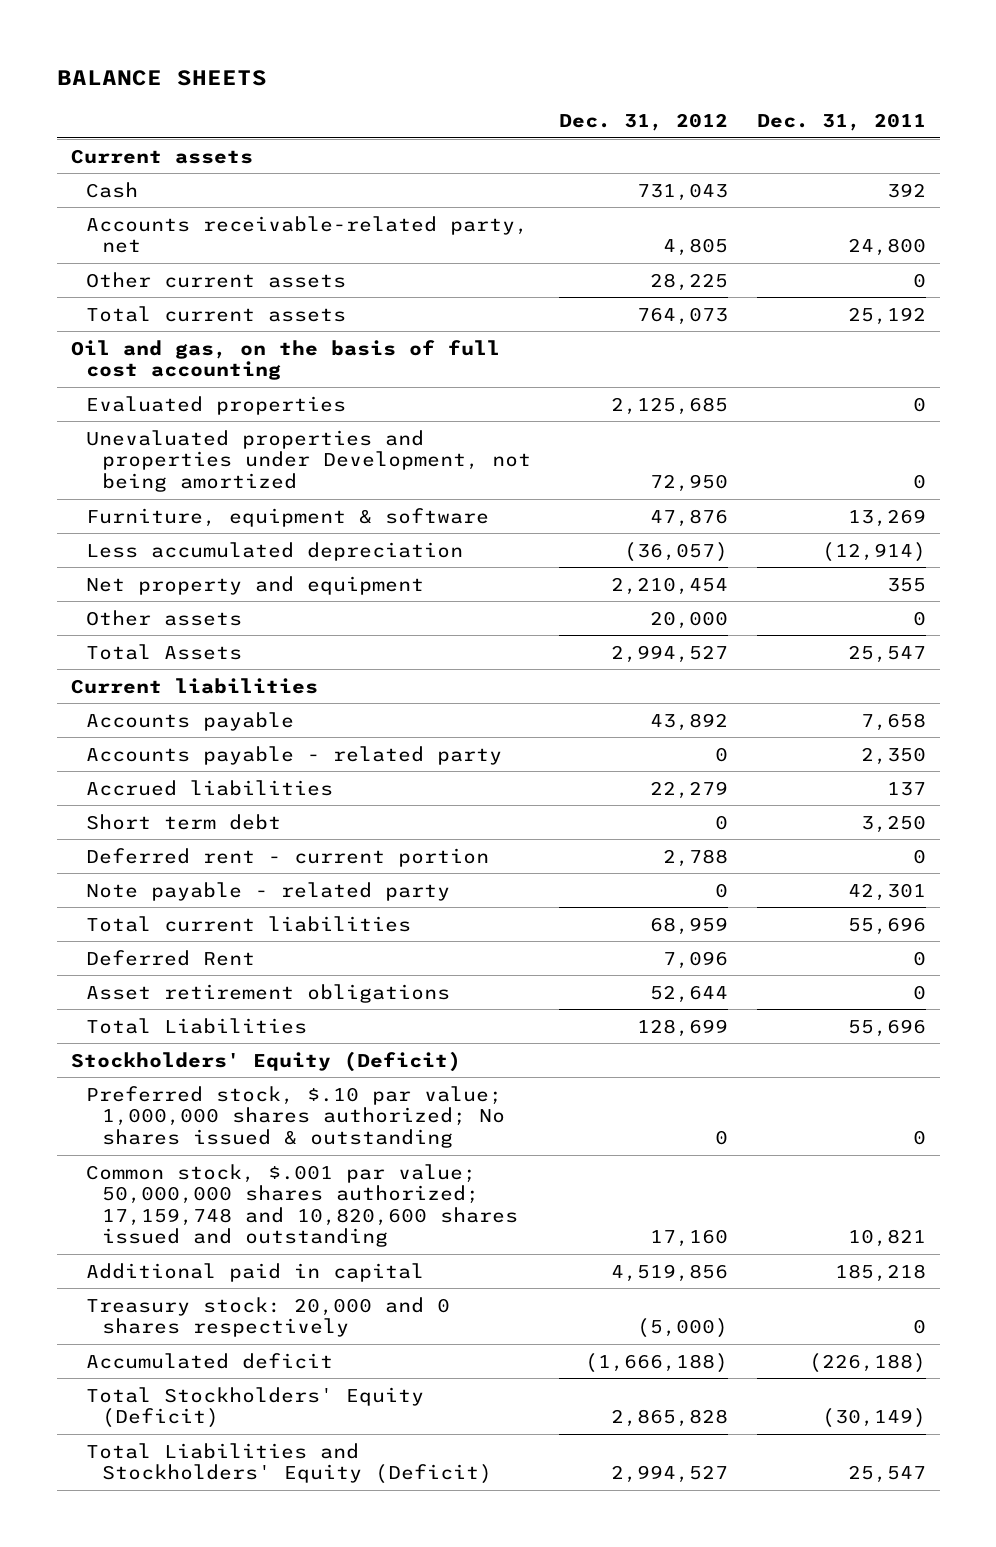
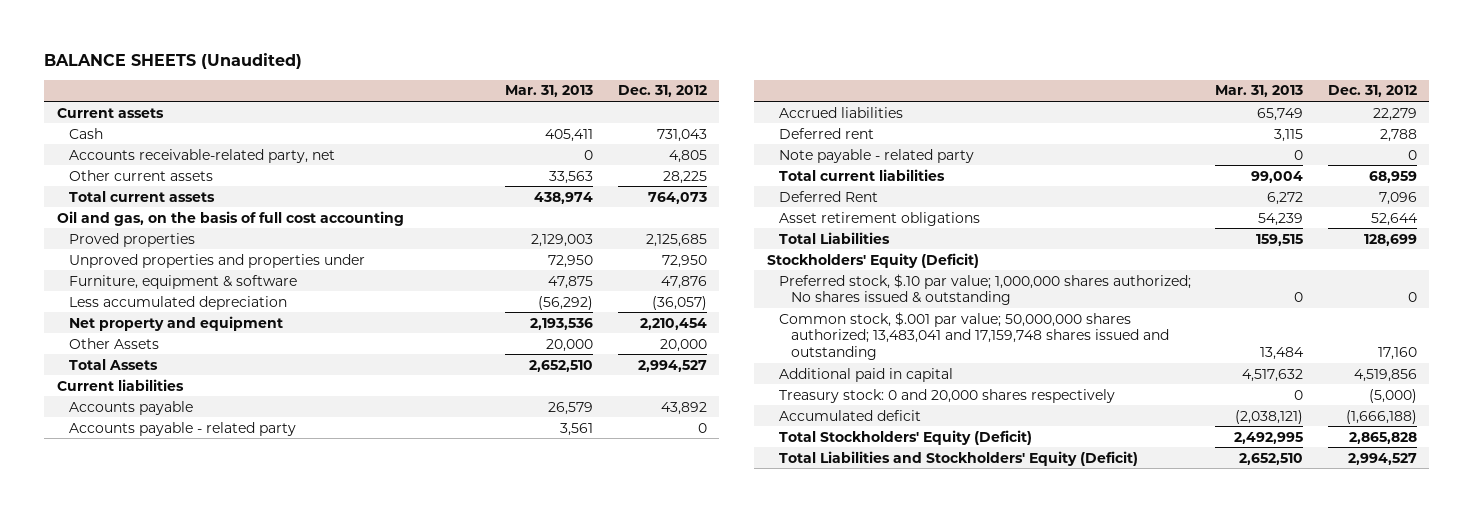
- BALANCE SHEETS
+ BALANCE SHEETS (Unaudited)
- | Dec. 31, 2012 | Dec. 31, 2011
+ | Mar. 31, 2013 | Dec. 31, 2012
- Evaluated properties | 2,125,685 | 0
- Unevaluated properties and properties under Development, not being amortized | 72,950 | 0
+ Proved properties | 2,129,003 | 2,125,685
+ Unproved properties and properties under | 72,950 | 72,950
- Other assets | 20,000 | 0
+ Other Assets | 20,000 | 20,000
- Short term debt | 0 | 3,250
- Deferred rent - current portion | 2,788 | 0
+ Deferred rent | 3,115 | 2,788
- Common stock, $.001 par value; 50,000,000 shares authorized; 17,159,748 and 10,820,600 shares issued and outstanding | 17,160 | 10,821
+ Common stock, $.001 par value; 50,000,000 shares authorized; 13,483,041 and 17,159,748 shares issued and outstanding | 13,484 | 17,160
- Treasury stock: 20,000 and 0 shares respectively | (5,000) | 0
+ Treasury stock: 0 and 20,000 shares respectively | 0 | (5,000)

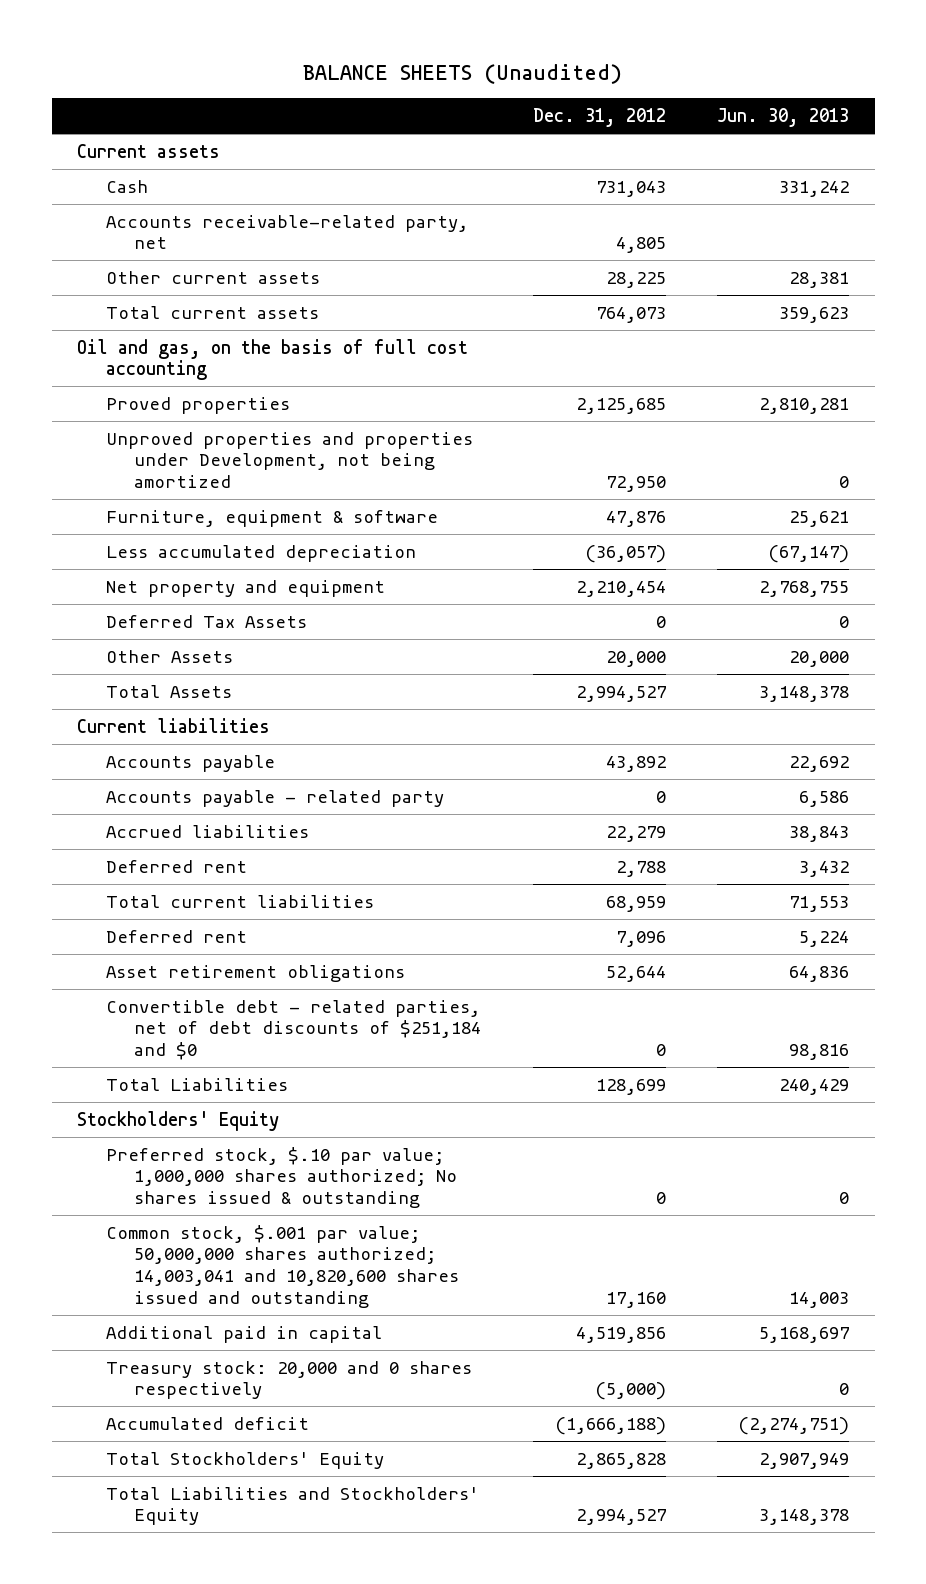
- | Mar. 31, 2013 | Dec. 31, 2012
+ | Dec. 31, 2012 | Jun. 30, 2013
- Unproved properties and properties under | 72,950 | 72,950
+ Unproved properties and properties under Development, not being amortized | 72,950 | 0
+ Deferred Tax Assets | 0 | 0
- Note payable - related party | 0 | 0
- Deferred Rent | 6,272 | 7,096
+ Deferred rent | 7,096 | 5,224
+ Convertible debt - related parties, net of debt discounts of $251,184 and $0 | 0 | 98,816
- Stockholders' Equity (Deficit)
+ Stockholders' Equity
- Common stock, $.001 par value; 50,000,000 shares authorized; 13,483,041 and 17,159,748 shares issued and outstanding | 13,484 | 17,160
+ Common stock, $.001 par value; 50,000,000 shares authorized; 14,003,041 and 10,820,600 shares issued and outstanding | 17,160 | 14,003
- Treasury stock: 0 and 20,000 shares respectively | 0 | (5,000)
+ Treasury stock: 20,000 and 0 shares respectively | (5,000) | 0
- Total Stockholders' Equity (Deficit) | 2,492,995 | 2,865,828
- Total Liabilities and Stockholders' Equity (Deficit) | 2,652,510 | 2,994,527
+ Total Stockholders' Equity | 2,865,828 | 2,907,949
+ Total Liabilities and Stockholders' Equity | 2,994,527 | 3,148,378

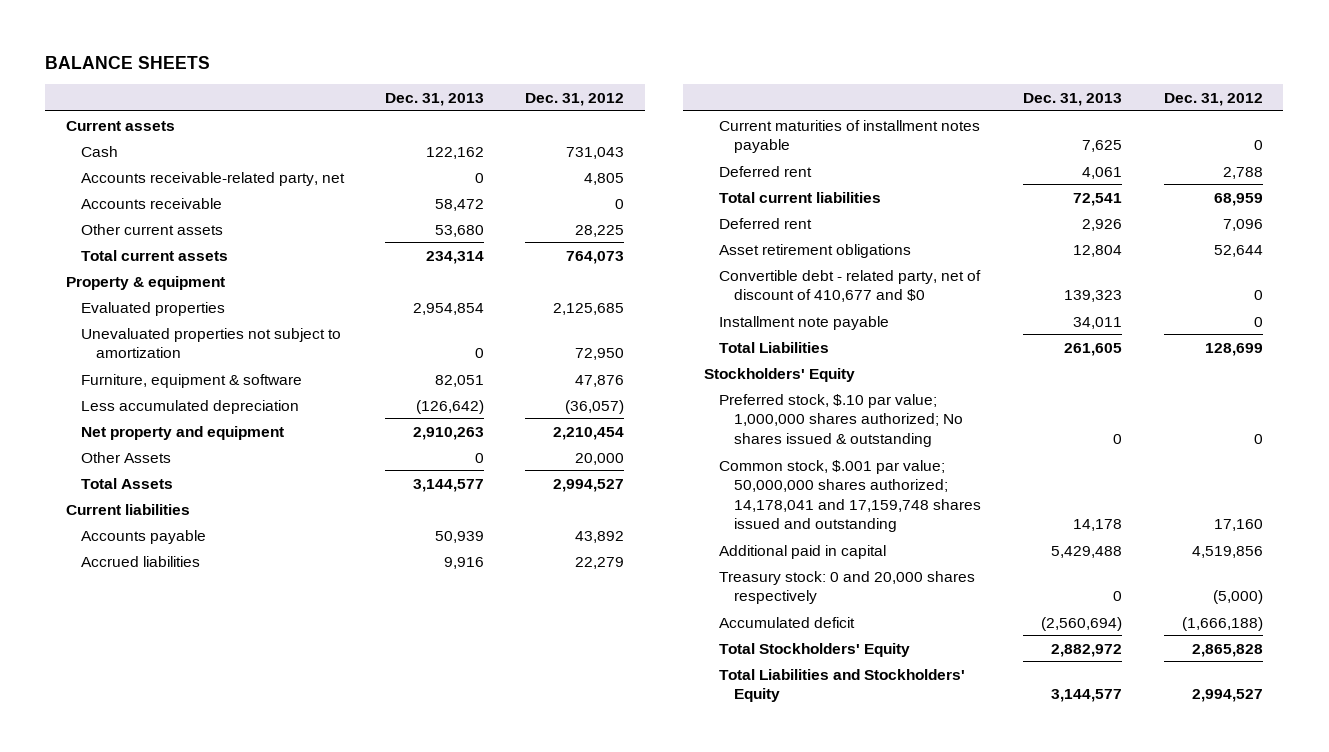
- BALANCE SHEETS (Unaudited)
+ BALANCE SHEETS
- | Dec. 31, 2012 | Jun. 30, 2013
+ | Dec. 31, 2013 | Dec. 31, 2012
+ Accounts receivable | 58,472 | 0
- Oil and gas, on the basis of full cost accounting
- Proved properties | 2,125,685 | 2,810,281
- Unproved properties and properties under Development, not being amortized | 72,950 | 0
+ Property & equipment
+ Evaluated properties | 2,954,854 | 2,125,685
+ Unevaluated properties not subject to amortization | 0 | 72,950
- Deferred Tax Assets | 0 | 0
- Accounts payable - related party | 0 | 6,586
+ Current maturities of installment notes payable | 7,625 | 0
- Convertible debt - related parties, net of debt discounts of $251,184 and $0 | 0 | 98,816
+ Convertible debt - related party, net of discount of 410,677 and $0 | 139,323 | 0
+ Installment note payable | 34,011 | 0
- Common stock, $.001 par value; 50,000,000 shares authorized; 14,003,041 and 10,820,600 shares issued and outstanding | 17,160 | 14,003
+ Common stock, $.001 par value; 50,000,000 shares authorized; 14,178,041 and 17,159,748 shares issued and outstanding | 14,178 | 17,160
- Treasury stock: 20,000 and 0 shares respectively | (5,000) | 0
+ Treasury stock: 0 and 20,000 shares respectively | 0 | (5,000)

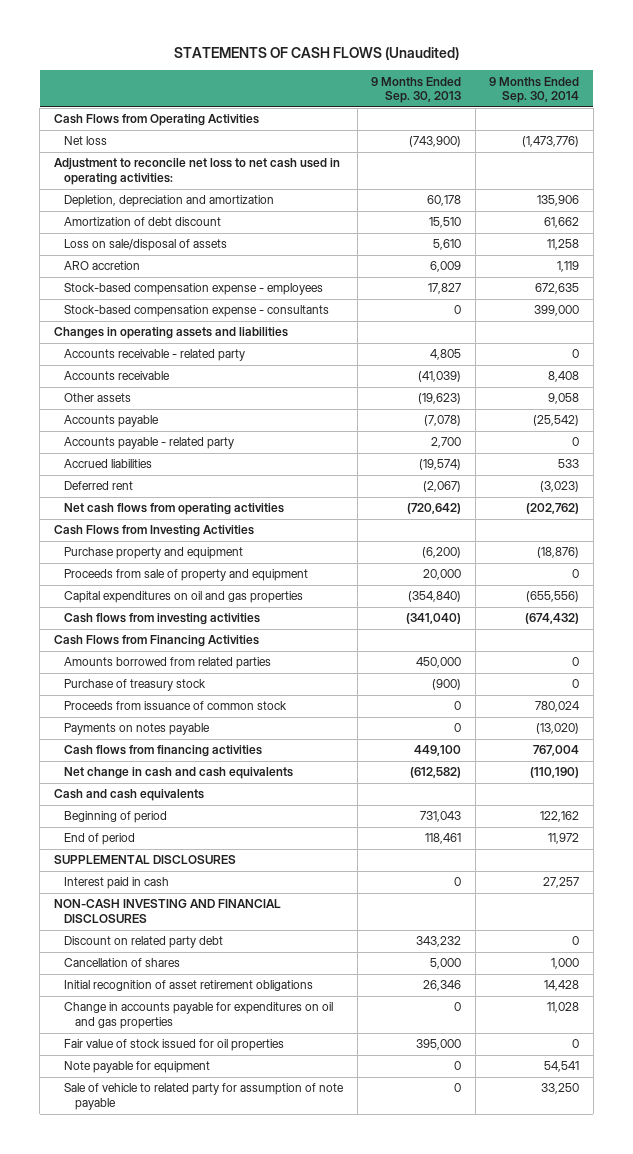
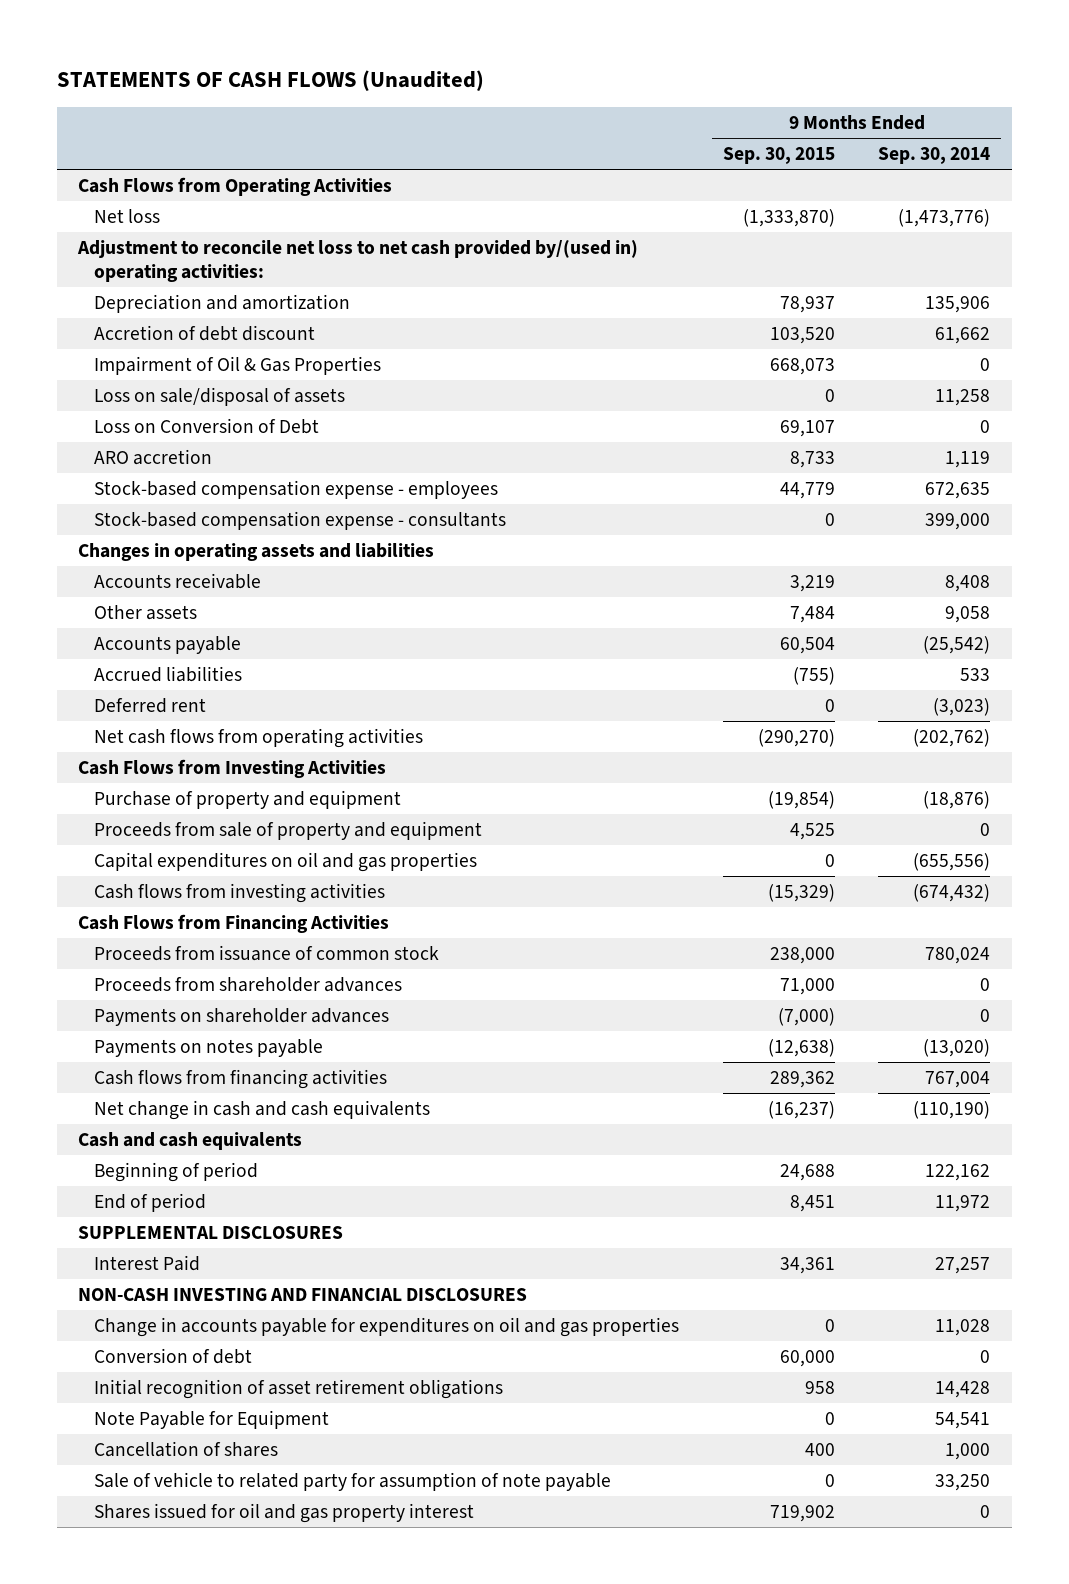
- | 9 Months Ended Sep. 30, 2013 | 9 Months Ended Sep. 30, 2014
+ | 9 Months Ended Sep. 30, 2015 | 9 Months Ended Sep. 30, 2014
- Adjustment to reconcile net loss to net cash used in operating activities:
- Depletion, depreciation and amortization | 60,178 | 135,906
- Amortization of debt discount | 15,510 | 61,662
+ Adjustment to reconcile net loss to net cash provided by/(used in) operating activities:
+ Depreciation and amortization | 78,937 | 135,906
+ Accretion of debt discount | 103,520 | 61,662
+ Impairment of Oil & Gas Properties | 668,073 | 0
+ Loss on Conversion of Debt | 69,107 | 0
- Accounts receivable - related party | 4,805 | 0
- Accounts payable - related party | 2,700 | 0
- Purchase property and equipment | (6,200) | (18,876)
+ Purchase of property and equipment | (19,854) | (18,876)
- Amounts borrowed from related parties | 450,000 | 0
- Purchase of treasury stock | (900) | 0
+ Proceeds from shareholder advances | 71,000 | 0
+ Payments on shareholder advances | (7,000) | 0
- Interest paid in cash | 0 | 27,257
+ Interest Paid | 34,361 | 27,257
- Discount on related party debt | 343,232 | 0
- Fair value of stock issued for oil properties | 395,000 | 0
- Note payable for equipment | 0 | 54,541
+ Conversion of debt | 60,000 | 0
moved down: Initial recognition of asset retirement obligations | 958 | 14,428
+ Note Payable for Equipment | 0 | 54,541
moved down: Cancellation of shares | 400 | 1,000
+ Shares issued for oil and gas property interest | 719,902 | 0

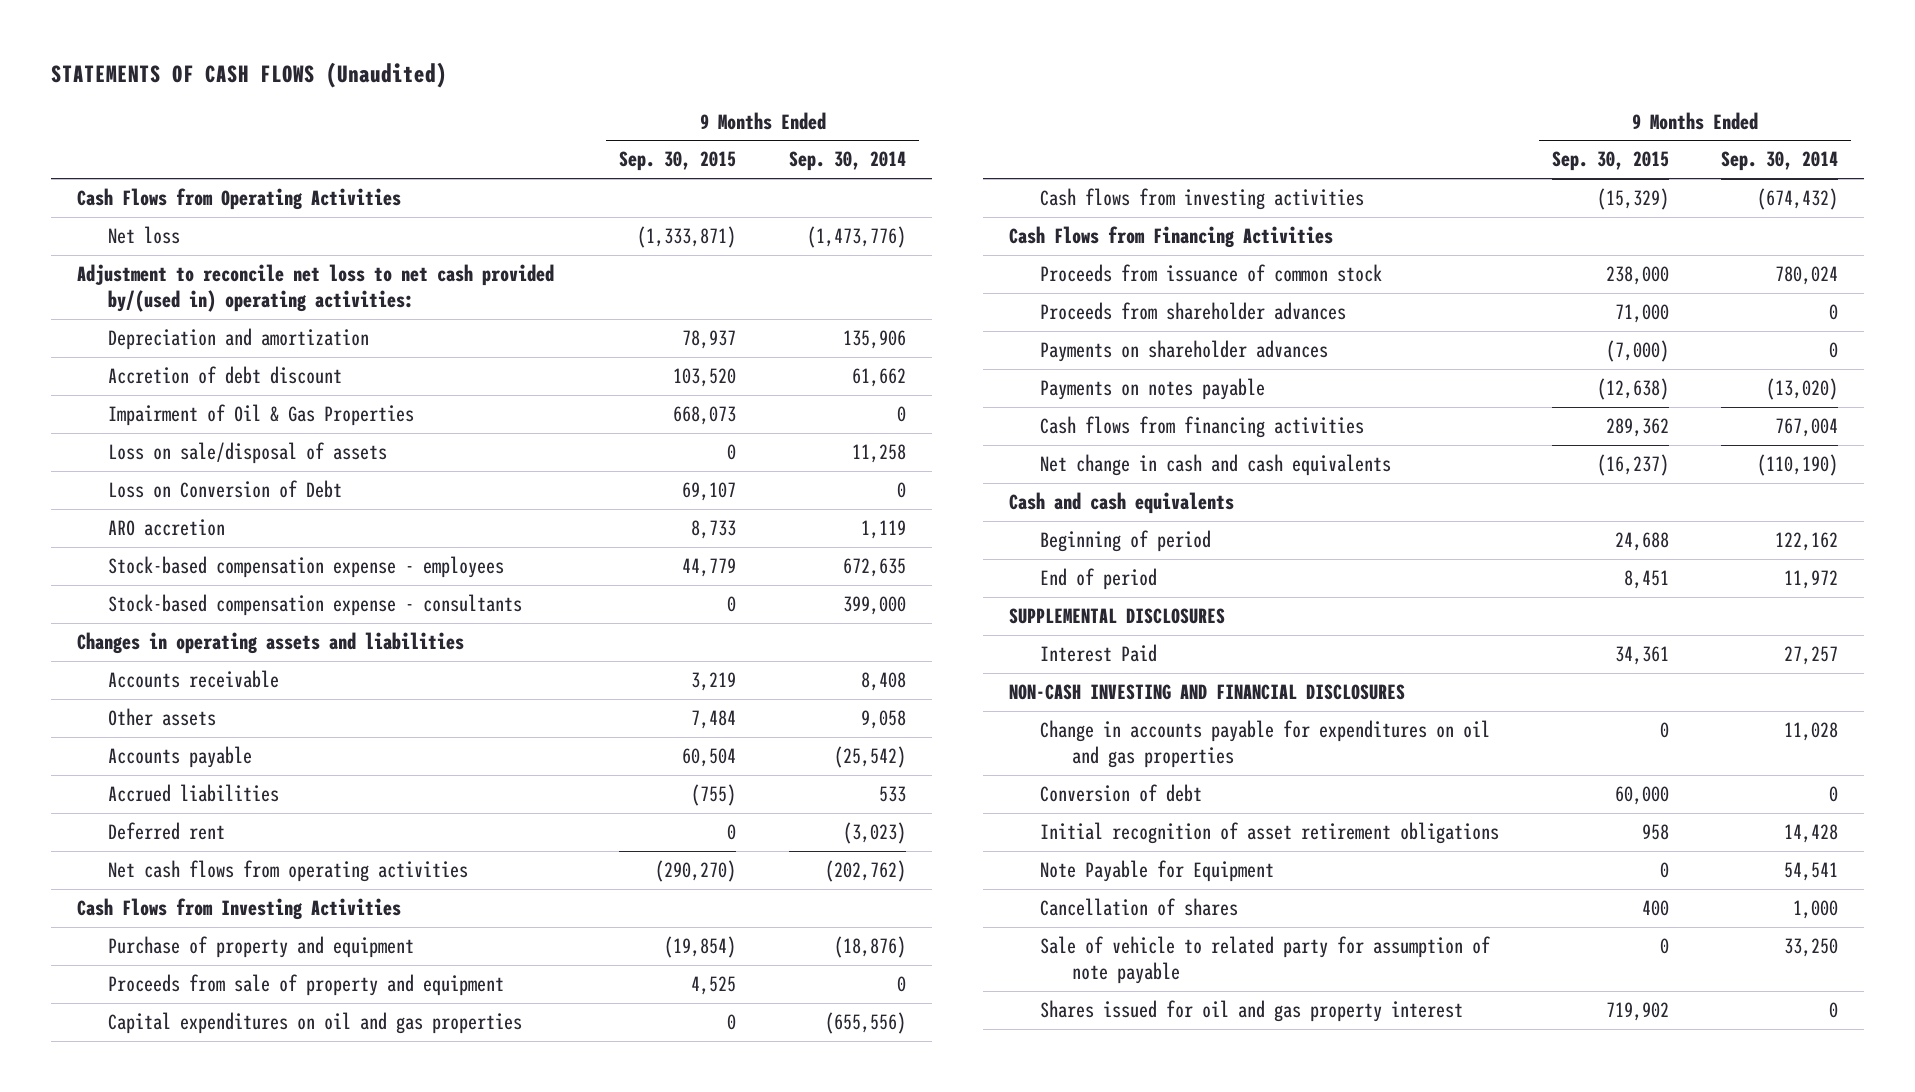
- Net loss | (1,333,870) | (1,473,776)
+ Net loss | (1,333,871) | (1,473,776)

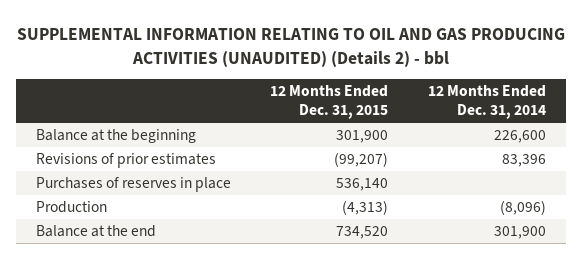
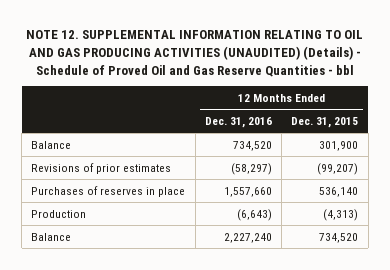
- SUPPLEMENTAL INFORMATION RELATING TO OIL AND GAS PRODUCING ACTIVITIES (UNAUDITED) (Details 2) - bbl
+ NOTE 12. SUPPLEMENTAL INFORMATION RELATING TO OIL AND GAS PRODUCING ACTIVITIES (UNAUDITED) (Details) - Schedule of Proved Oil and Gas Reserve Quantities - bbl
- | 12 Months Ended Dec. 31, 2015 | 12 Months Ended Dec. 31, 2014
+ | 12 Months Ended Dec. 31, 2016 | 12 Months Ended Dec. 31, 2015
- Balance at the beginning | 301,900 | 226,600
+ Balance | 734,520 | 301,900
- Balance at the end | 734,520 | 301,900
+ Balance | 2,227,240 | 734,520

